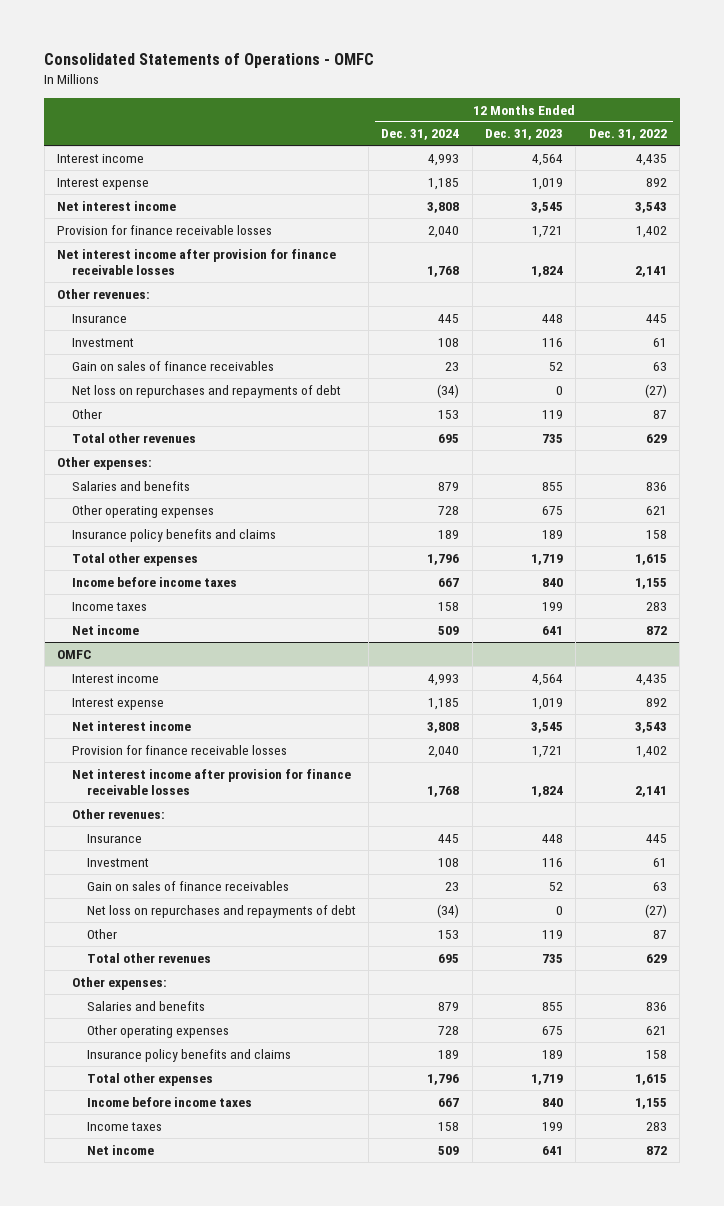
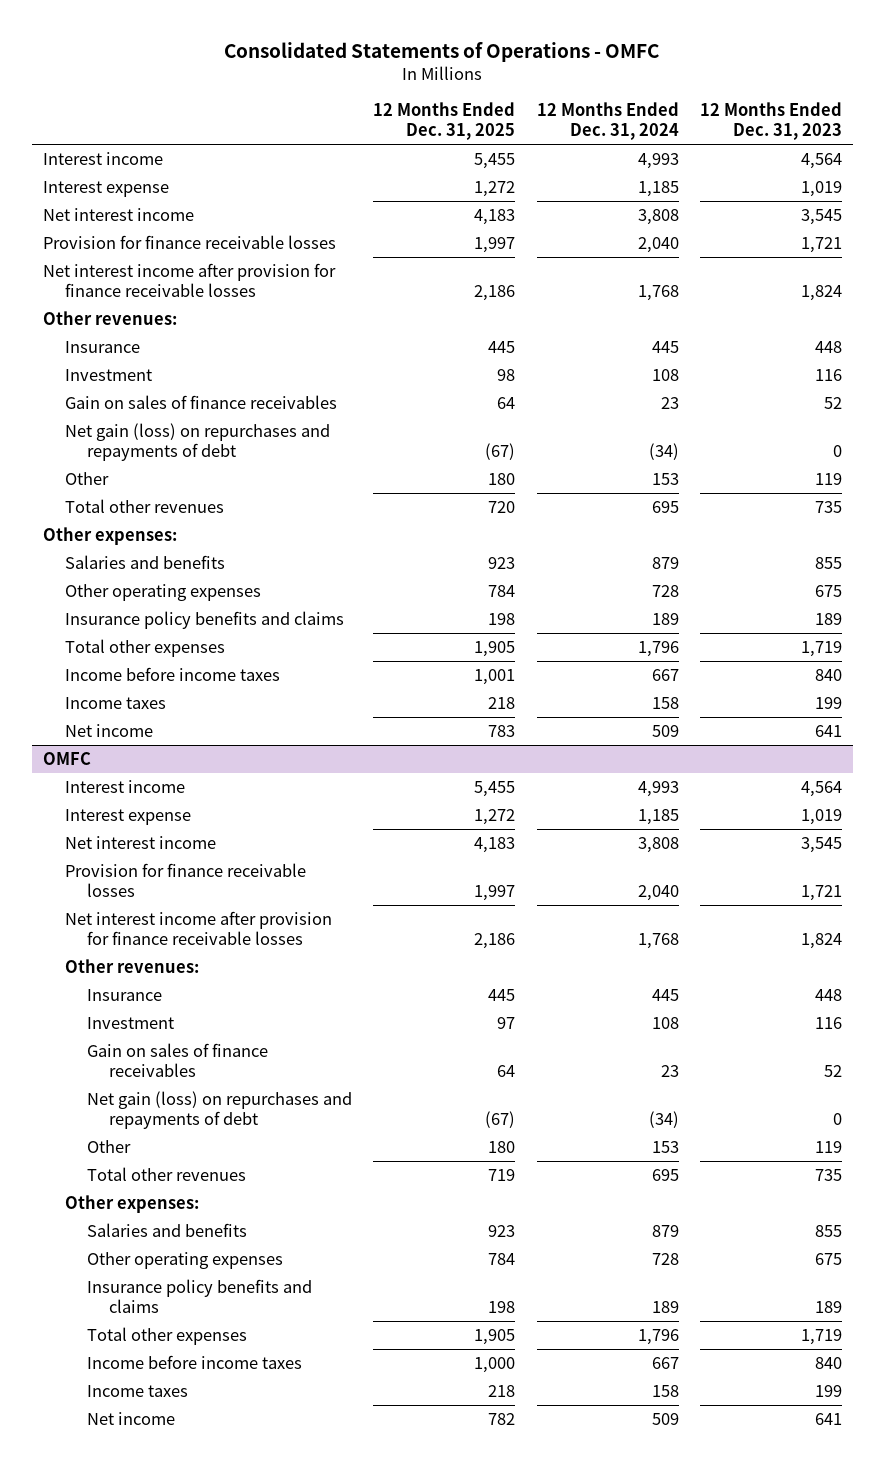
- | 12 Months Ended Dec. 31, 2024 | 12 Months Ended Dec. 31, 2023 | 12 Months Ended Dec. 31, 2022
+ | 12 Months Ended Dec. 31, 2025 | 12 Months Ended Dec. 31, 2024 | 12 Months Ended Dec. 31, 2023
- Net loss on repurchases and repayments of debt | (34) | 0 | (27)
+ Net gain (loss) on repurchases and repayments of debt | (67) | (34) | 0
@ OMFC
- Net loss on repurchases and repayments of debt | (34) | 0 | (27)
+ Net gain (loss) on repurchases and repayments of debt | (67) | (34) | 0

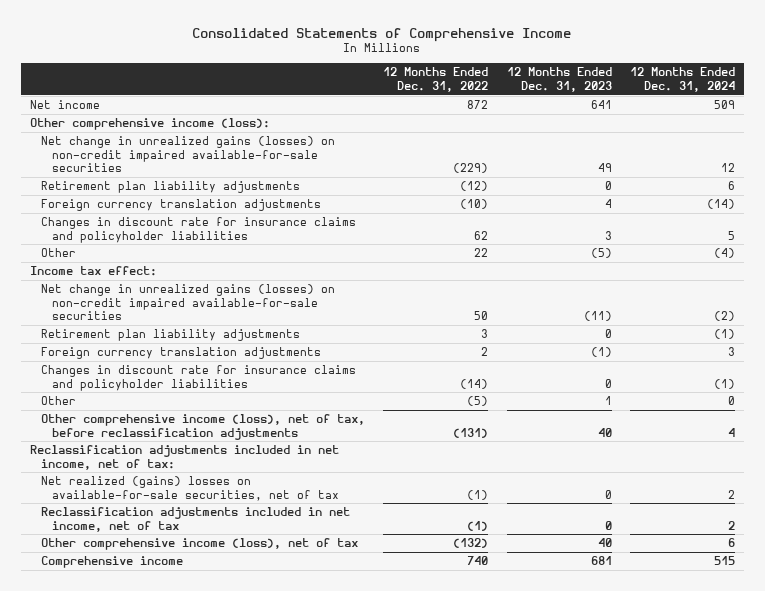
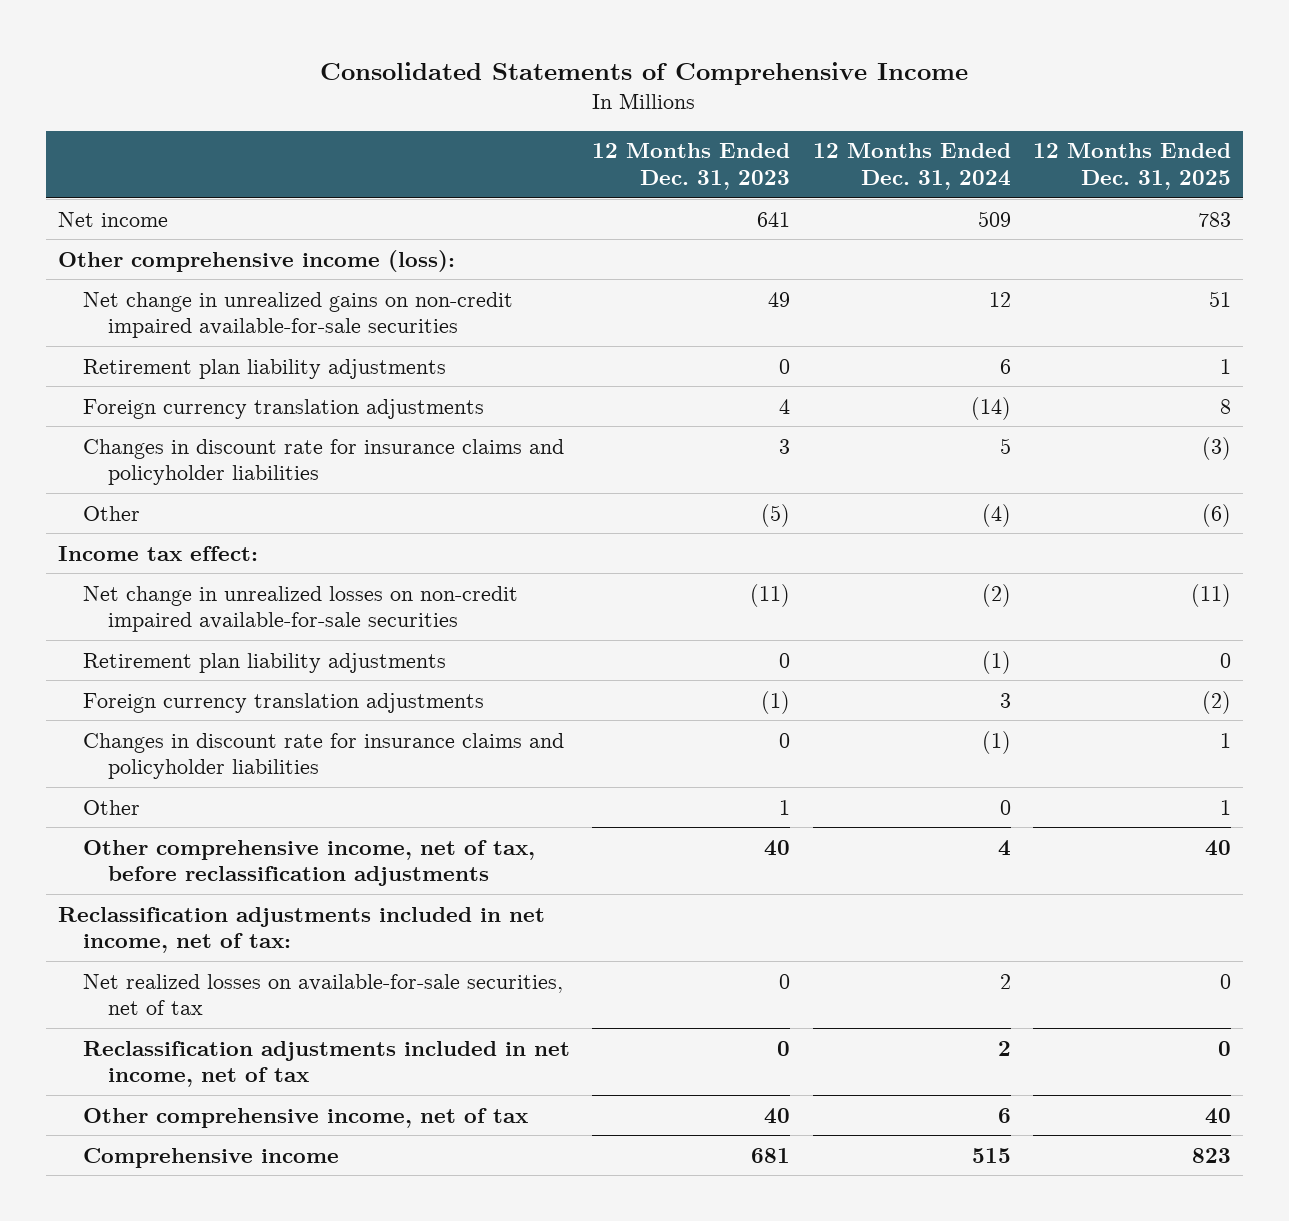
- | 12 Months Ended Dec. 31, 2022 | 12 Months Ended Dec. 31, 2023 | 12 Months Ended Dec. 31, 2024
+ | 12 Months Ended Dec. 31, 2023 | 12 Months Ended Dec. 31, 2024 | 12 Months Ended Dec. 31, 2025
- Net change in unrealized gains (losses) on non-credit impaired available-for-sale securities | (229) | 49 | 12
+ Net change in unrealized gains on non-credit impaired available-for-sale securities | 49 | 12 | 51
- Net change in unrealized gains (losses) on non-credit impaired available-for-sale securities | 50 | (11) | (2)
+ Net change in unrealized losses on non-credit impaired available-for-sale securities | (11) | (2) | (11)
- Other comprehensive income (loss), net of tax, before reclassification adjustments | (131) | 40 | 4
+ Other comprehensive income, net of tax, before reclassification adjustments | 40 | 4 | 40
- Net realized (gains) losses on available-for-sale securities, net of tax | (1) | 0 | 2
+ Net realized losses on available-for-sale securities, net of tax | 0 | 2 | 0
- Other comprehensive income (loss), net of tax | (132) | 40 | 6
+ Other comprehensive income, net of tax | 40 | 6 | 40

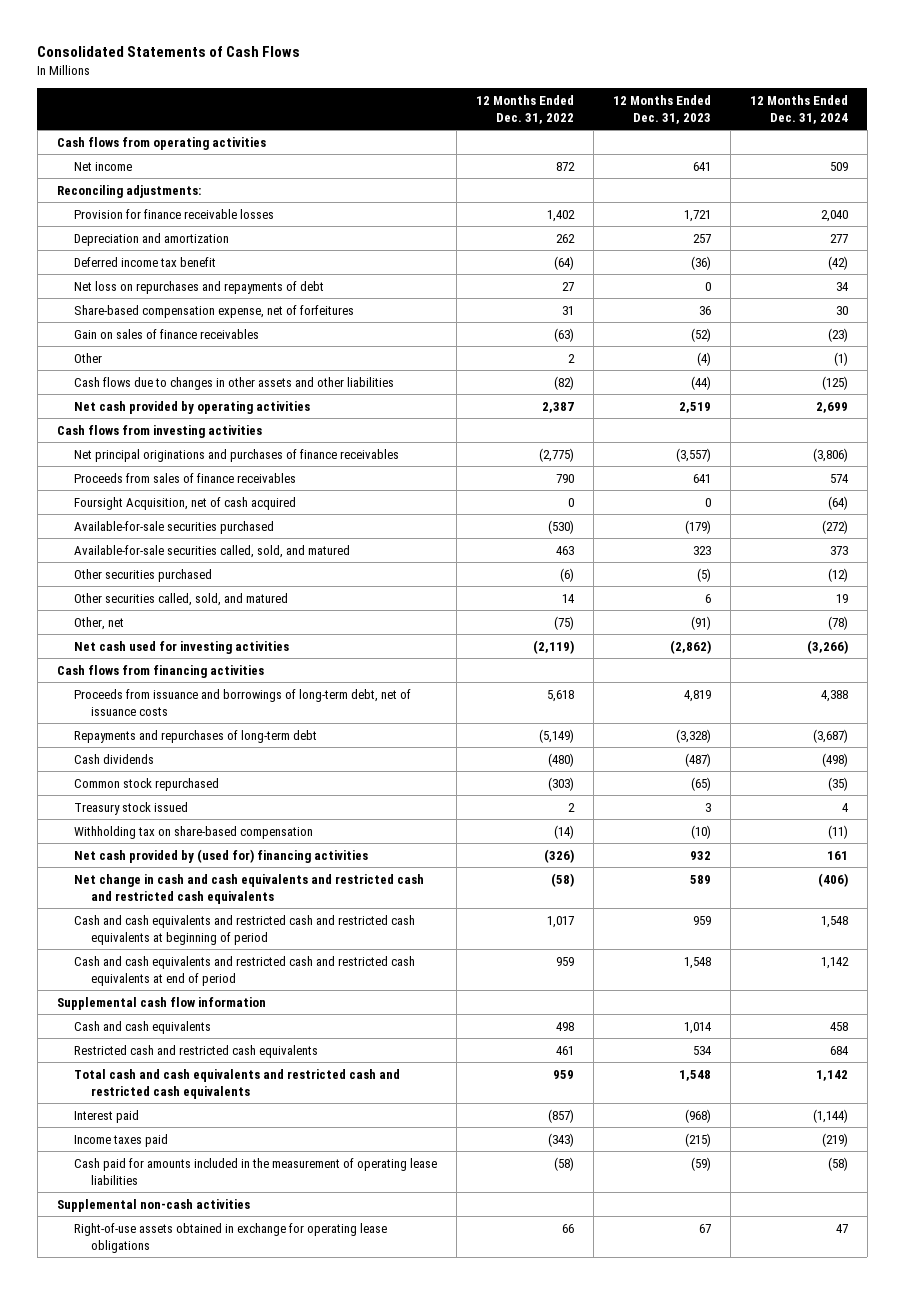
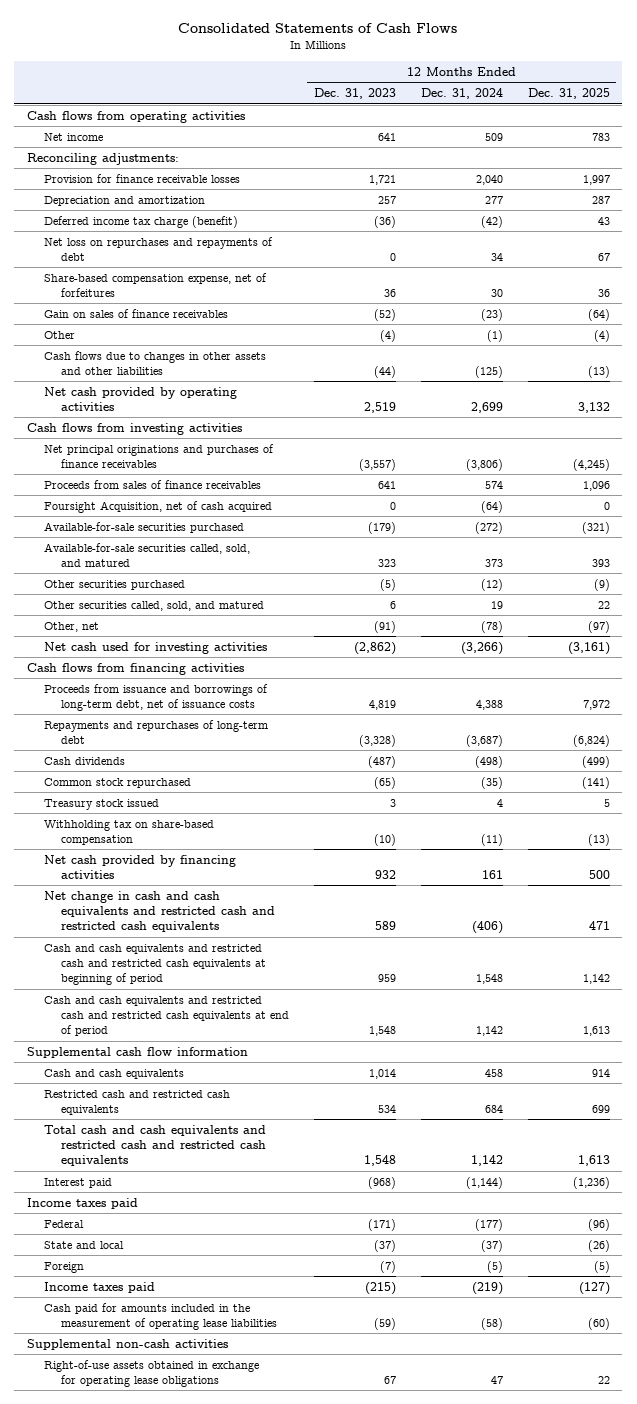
- | 12 Months Ended Dec. 31, 2022 | 12 Months Ended Dec. 31, 2023 | 12 Months Ended Dec. 31, 2024
+ | 12 Months Ended Dec. 31, 2023 | 12 Months Ended Dec. 31, 2024 | 12 Months Ended Dec. 31, 2025
- Deferred income tax benefit | (64) | (36) | (42)
+ Deferred income tax charge (benefit) | (36) | (42) | 43
- Net cash provided by (used for) financing activities | (326) | 932 | 161
+ Net cash provided by financing activities | 932 | 161 | 500
+ Income taxes paid
+ Federal | (171) | (177) | (96)
+ State and local | (37) | (37) | (26)
+ Foreign | (7) | (5) | (5)

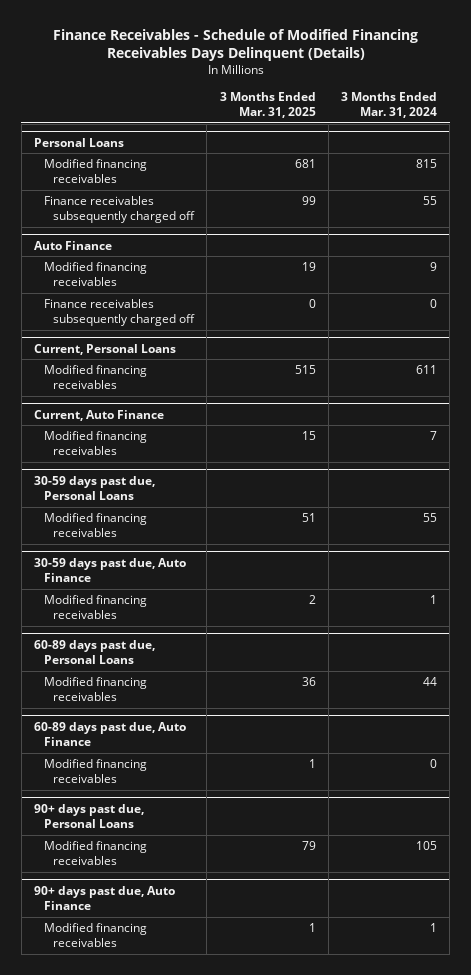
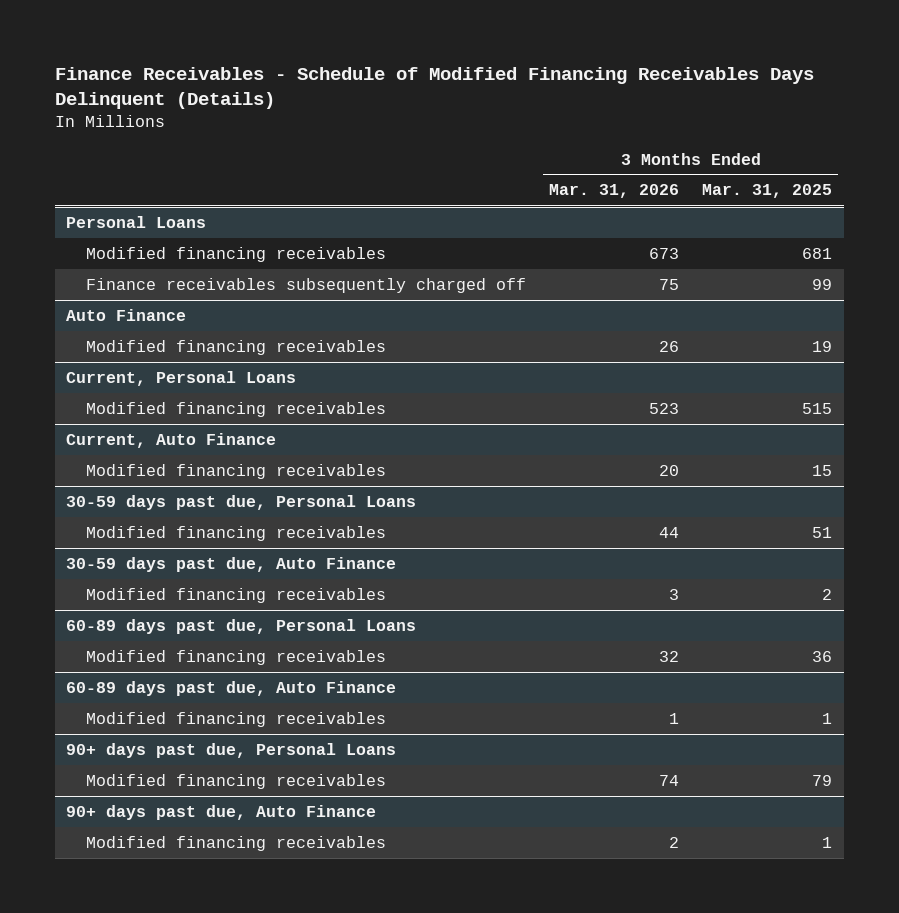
- | 3 Months Ended Mar. 31, 2025 | 3 Months Ended Mar. 31, 2024
+ | 3 Months Ended Mar. 31, 2026 | 3 Months Ended Mar. 31, 2025
@ Auto Finance
- Finance receivables subsequently charged off | 0 | 0

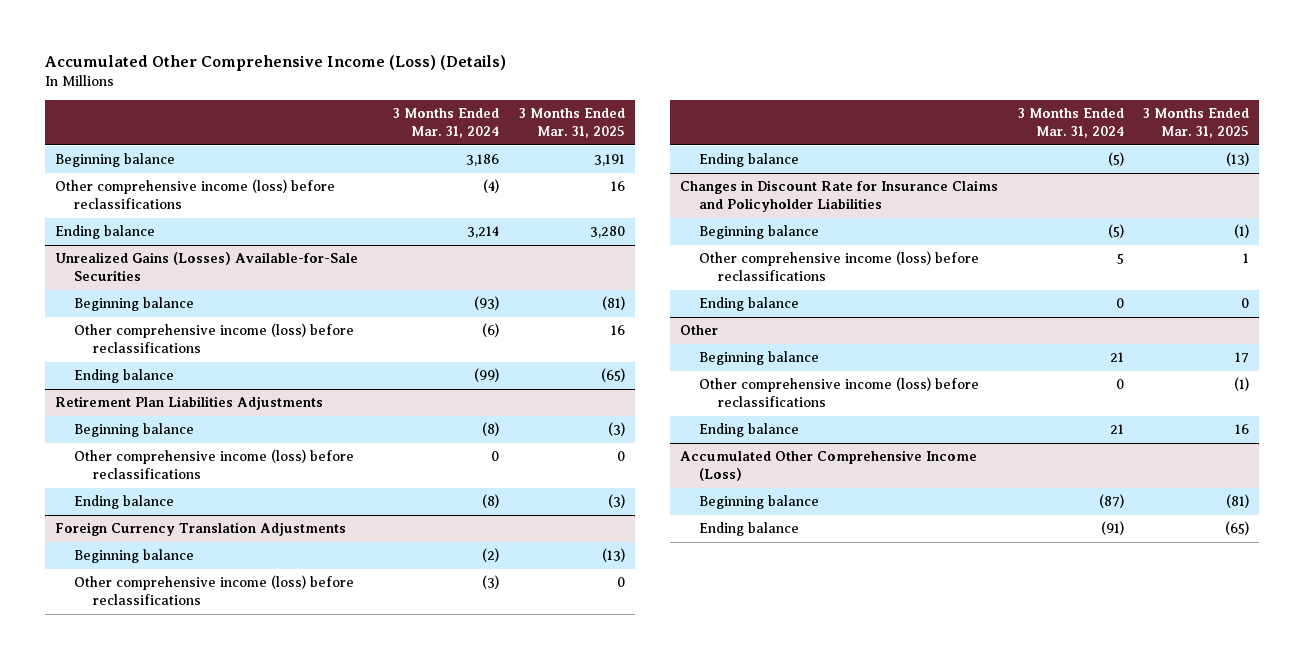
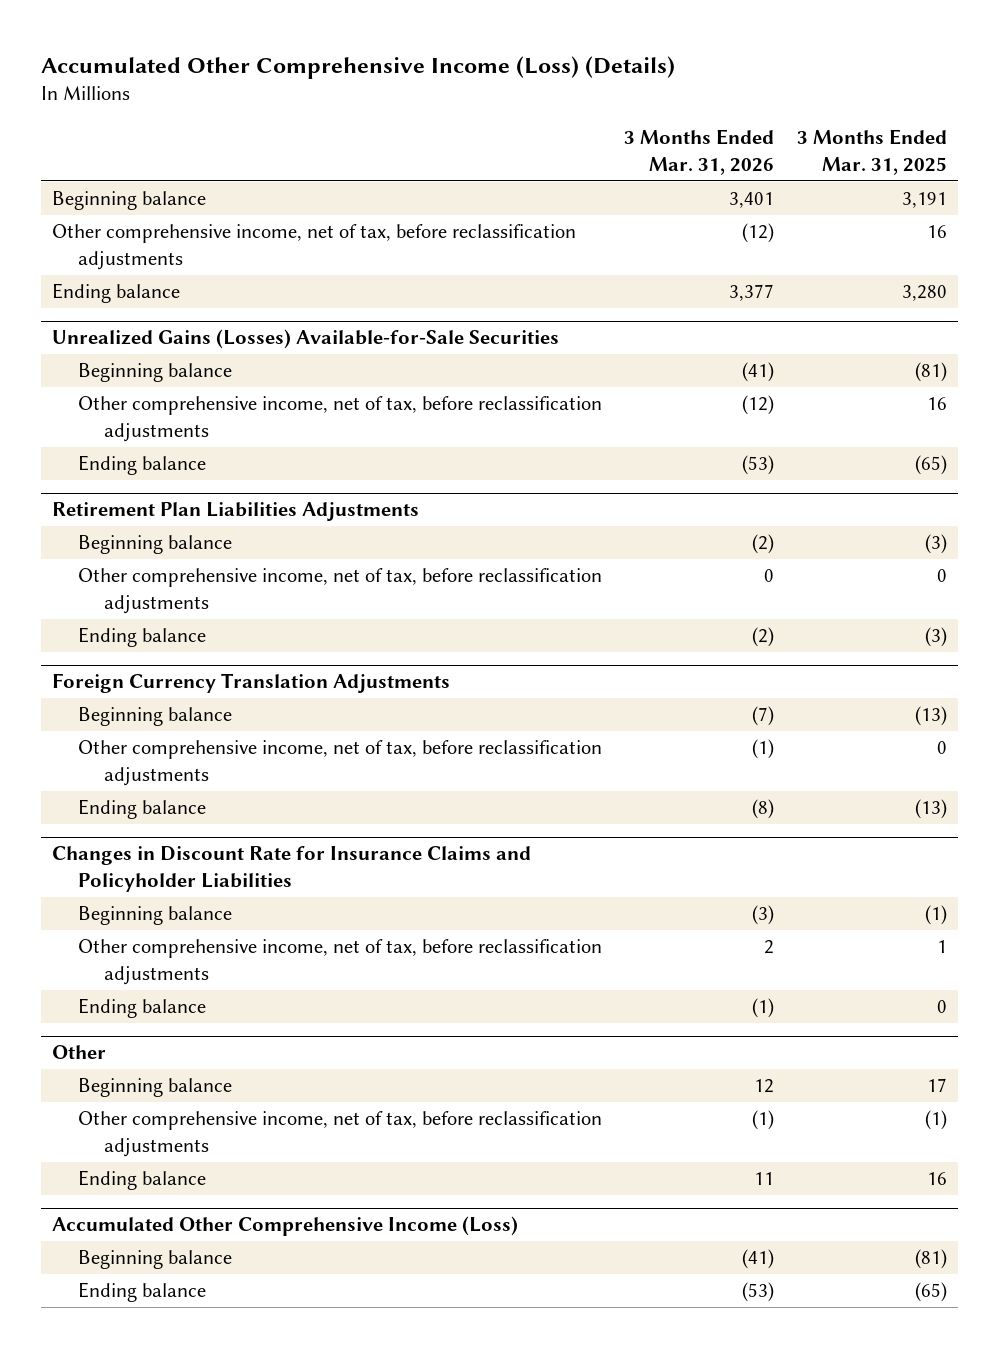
- | 3 Months Ended Mar. 31, 2024 | 3 Months Ended Mar. 31, 2025
+ | 3 Months Ended Mar. 31, 2026 | 3 Months Ended Mar. 31, 2025
- Other comprehensive income (loss) before reclassifications | (4) | 16
+ Other comprehensive income, net of tax, before reclassification adjustments | (12) | 16
@ Unrealized Gains (Losses) Available-for-Sale Securities
- Other comprehensive income (loss) before reclassifications | (6) | 16
+ Other comprehensive income, net of tax, before reclassification adjustments | (12) | 16
@ Retirement Plan Liabilities Adjustments
- Other comprehensive income (loss) before reclassifications | 0 | 0
+ Other comprehensive income, net of tax, before reclassification adjustments | 0 | 0
@ Foreign Currency Translation Adjustments
- Other comprehensive income (loss) before reclassifications | (3) | 0
+ Other comprehensive income, net of tax, before reclassification adjustments | (1) | 0
@ Changes in Discount Rate for Insurance Claims and Policyholder Liabilities
- Other comprehensive income (loss) before reclassifications | 5 | 1
+ Other comprehensive income, net of tax, before reclassification adjustments | 2 | 1
@ Other
- Other comprehensive income (loss) before reclassifications | 0 | (1)
+ Other comprehensive income, net of tax, before reclassification adjustments | (1) | (1)

